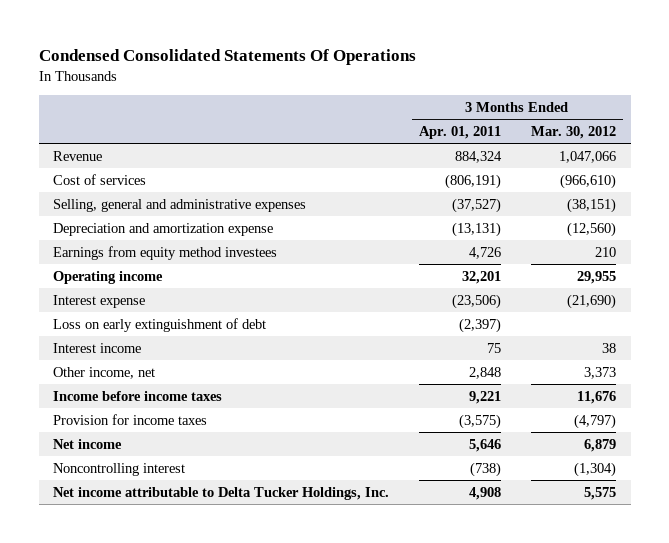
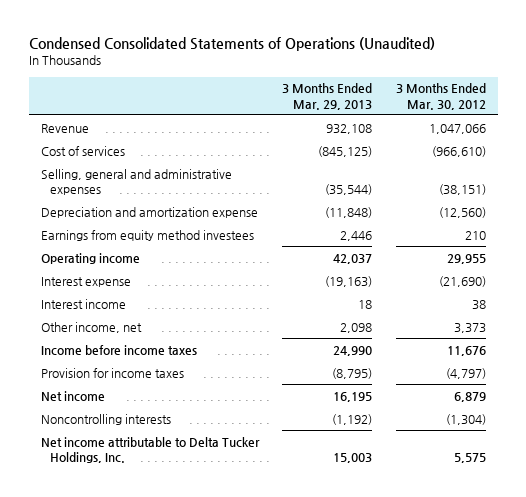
- Condensed Consolidated Statements Of Operations
+ Condensed Consolidated Statements of Operations (Unaudited)
- | 3 Months Ended Apr. 01, 2011 | 3 Months Ended Mar. 30, 2012
+ | 3 Months Ended Mar. 29, 2013 | 3 Months Ended Mar. 30, 2012
- Loss on early extinguishment of debt | (2,397) |
- Noncontrolling interest | (738) | (1,304)
+ Noncontrolling interests | (1,192) | (1,304)

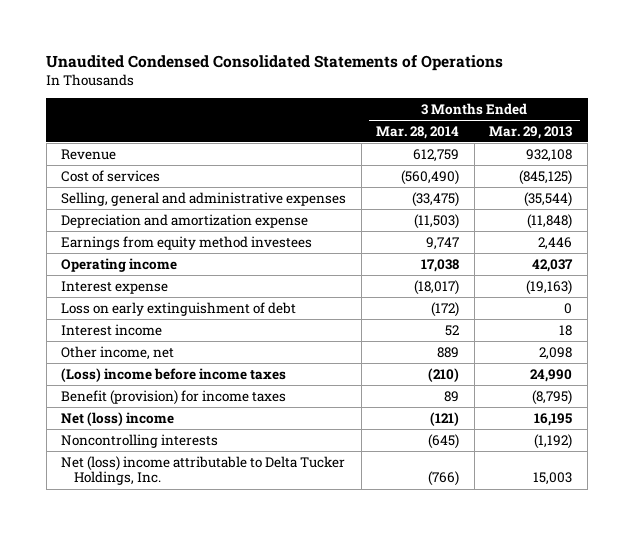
- Condensed Consolidated Statements of Operations (Unaudited)
+ Unaudited Condensed Consolidated Statements of Operations
- | 3 Months Ended Mar. 29, 2013 | 3 Months Ended Mar. 30, 2012
+ | 3 Months Ended Mar. 28, 2014 | 3 Months Ended Mar. 29, 2013
+ Loss on early extinguishment of debt | (172) | 0
- Income before income taxes | 24,990 | 11,676
- Provision for income taxes | (8,795) | (4,797)
- Net income | 16,195 | 6,879
+ (Loss) income before income taxes | (210) | 24,990
+ Benefit (provision) for income taxes | 89 | (8,795)
+ Net (loss) income | (121) | 16,195
- Net income attributable to Delta Tucker Holdings, Inc. | 15,003 | 5,575
+ Net (loss) income attributable to Delta Tucker Holdings, Inc. | (766) | 15,003

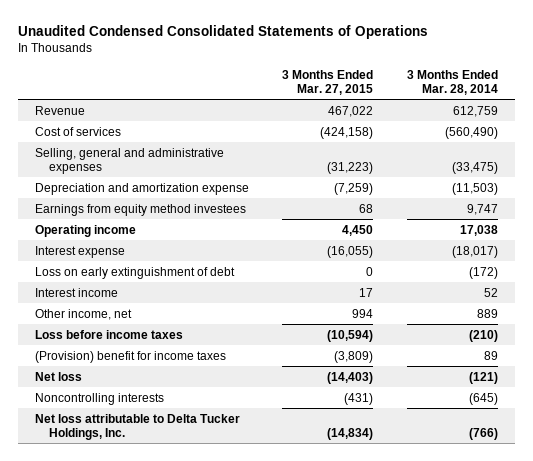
- | 3 Months Ended Mar. 28, 2014 | 3 Months Ended Mar. 29, 2013
+ | 3 Months Ended Mar. 27, 2015 | 3 Months Ended Mar. 28, 2014
- (Loss) income before income taxes | (210) | 24,990
- Benefit (provision) for income taxes | 89 | (8,795)
- Net (loss) income | (121) | 16,195
+ Loss before income taxes | (10,594) | (210)
+ (Provision) benefit for income taxes | (3,809) | 89
+ Net loss | (14,403) | (121)
- Net (loss) income attributable to Delta Tucker Holdings, Inc. | (766) | 15,003
+ Net loss attributable to Delta Tucker Holdings, Inc. | (14,834) | (766)

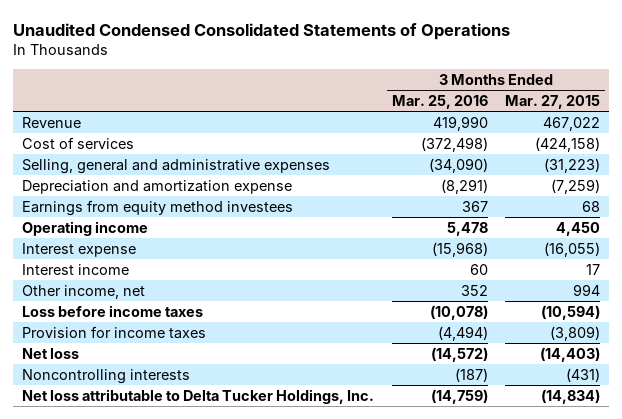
- | 3 Months Ended Mar. 27, 2015 | 3 Months Ended Mar. 28, 2014
+ | 3 Months Ended Mar. 25, 2016 | 3 Months Ended Mar. 27, 2015
- Loss on early extinguishment of debt | 0 | (172)
- (Provision) benefit for income taxes | (3,809) | 89
+ Provision for income taxes | (4,494) | (3,809)

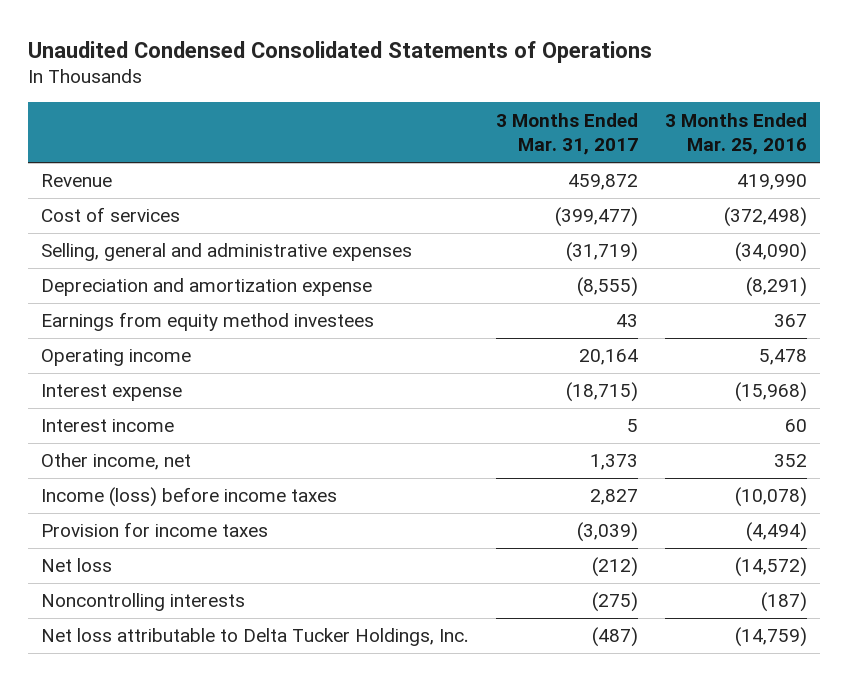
- | 3 Months Ended Mar. 25, 2016 | 3 Months Ended Mar. 27, 2015
+ | 3 Months Ended Mar. 31, 2017 | 3 Months Ended Mar. 25, 2016
- Loss before income taxes | (10,078) | (10,594)
+ Income (loss) before income taxes | 2,827 | (10,078)

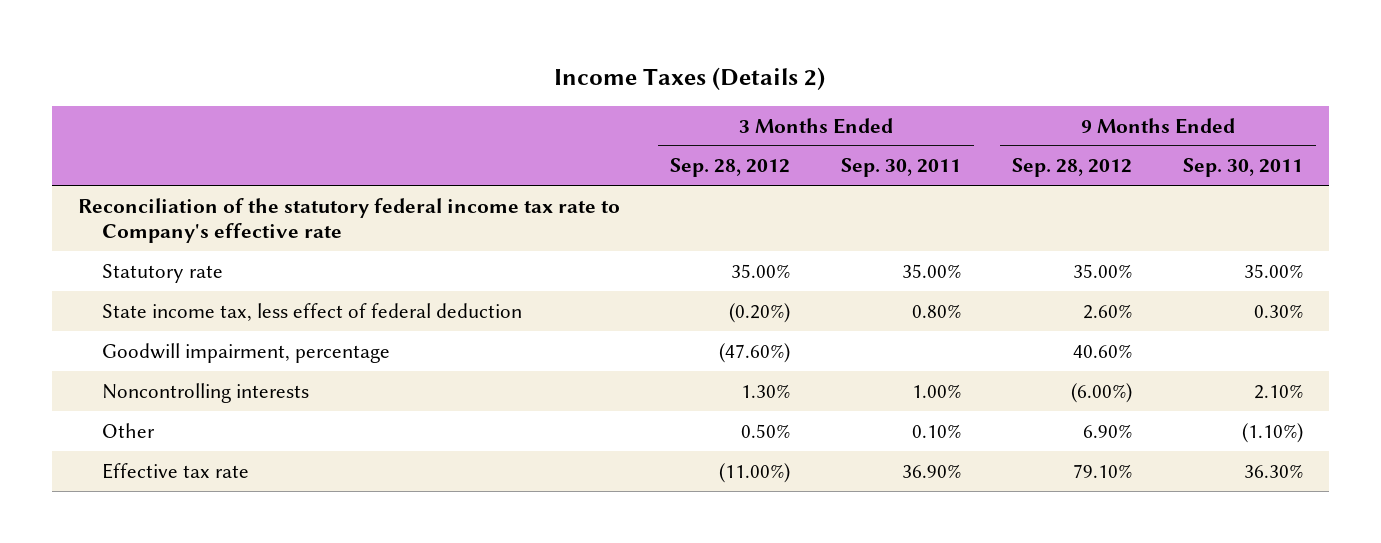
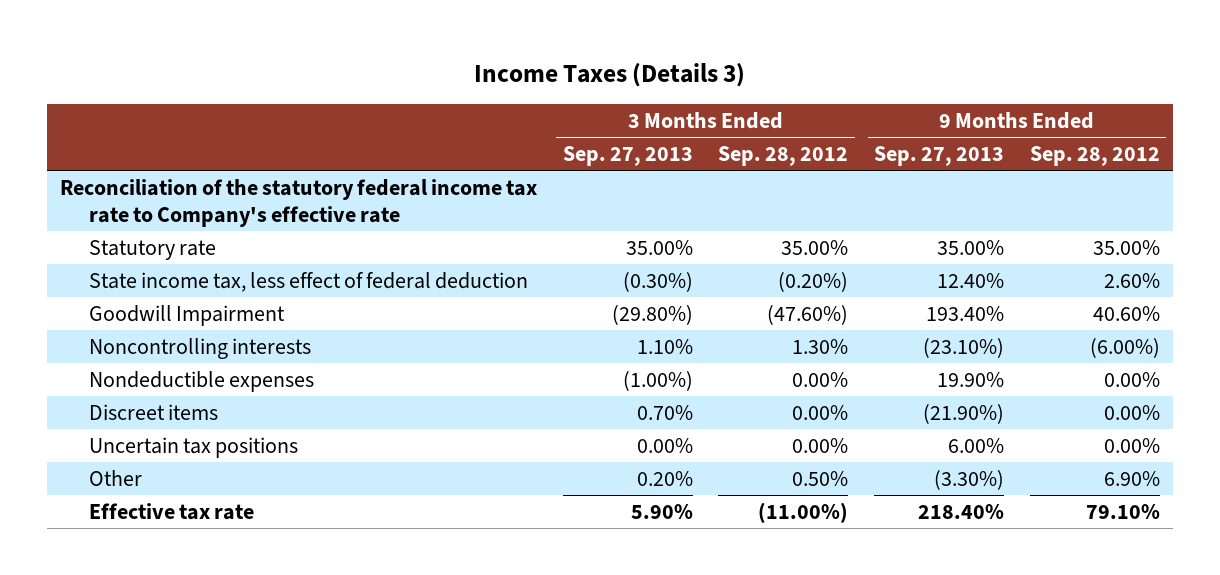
- Income Taxes (Details 2)
+ Income Taxes (Details 3)
- | 3 Months Ended Sep. 28, 2012 | 3 Months Ended Sep. 30, 2011 | 9 Months Ended Sep. 28, 2012 | 9 Months Ended Sep. 30, 2011
+ | 3 Months Ended Sep. 27, 2013 | 3 Months Ended Sep. 28, 2012 | 9 Months Ended Sep. 27, 2013 | 9 Months Ended Sep. 28, 2012
- Goodwill impairment, percentage | (47.60%) | | 40.60% |
+ Goodwill Impairment | (29.80%) | (47.60%) | 193.40% | 40.60%
+ Nondeductible expenses | (1.00%) | 0.00% | 19.90% | 0.00%
+ Discreet items | 0.70% | 0.00% | (21.90%) | 0.00%
+ Uncertain tax positions | 0.00% | 0.00% | 6.00% | 0.00%

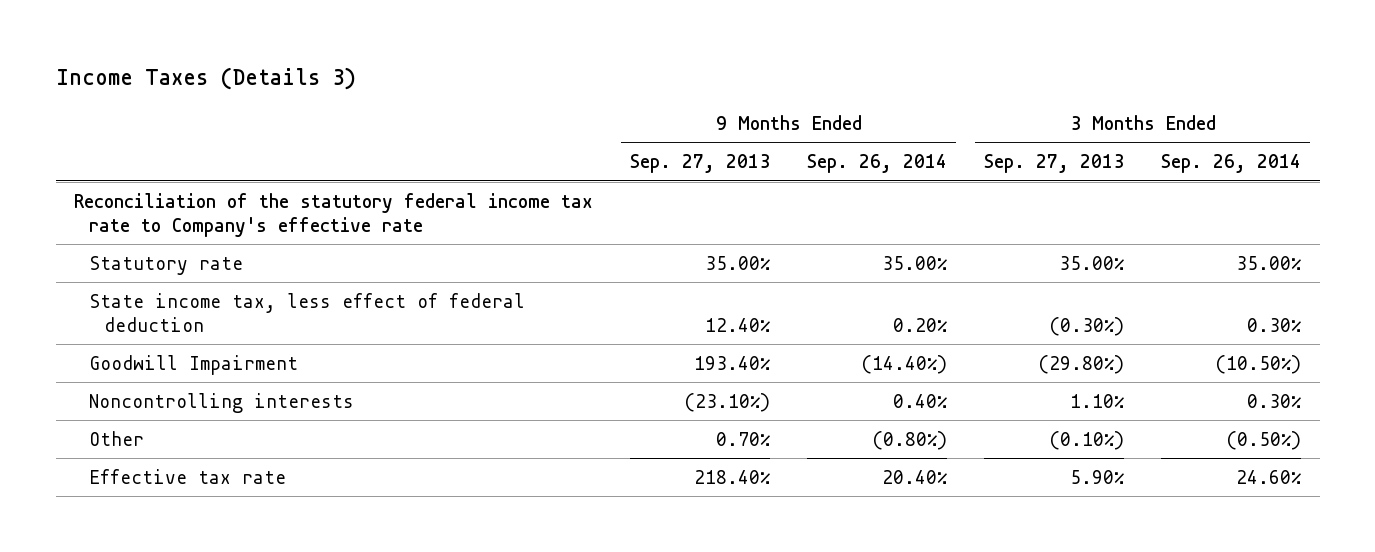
- | 3 Months Ended Sep. 27, 2013 | 3 Months Ended Sep. 28, 2012 | 9 Months Ended Sep. 27, 2013 | 9 Months Ended Sep. 28, 2012
+ | 9 Months Ended Sep. 27, 2013 | 9 Months Ended Sep. 26, 2014 | 3 Months Ended Sep. 27, 2013 | 3 Months Ended Sep. 26, 2014
- Nondeductible expenses | (1.00%) | 0.00% | 19.90% | 0.00%
- Discreet items | 0.70% | 0.00% | (21.90%) | 0.00%
- Uncertain tax positions | 0.00% | 0.00% | 6.00% | 0.00%
- Other | 0.20% | 0.50% | (3.30%) | 6.90%
+ Other | 0.70% | (0.80%) | (0.10%) | (0.50%)

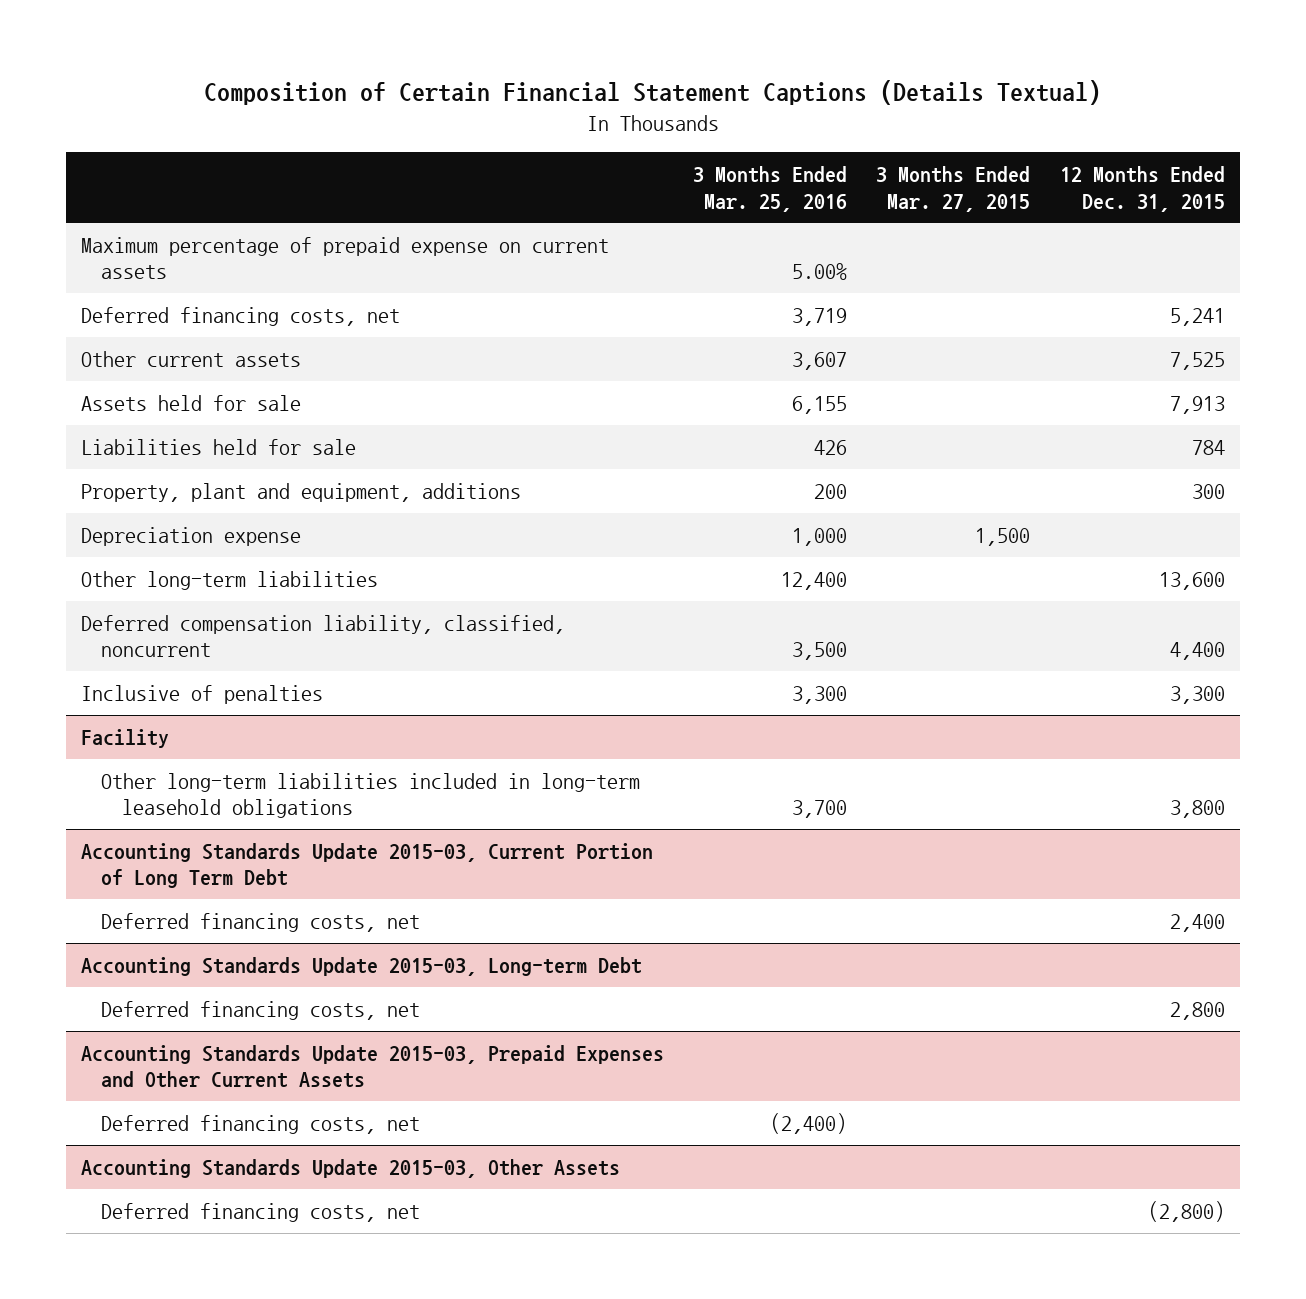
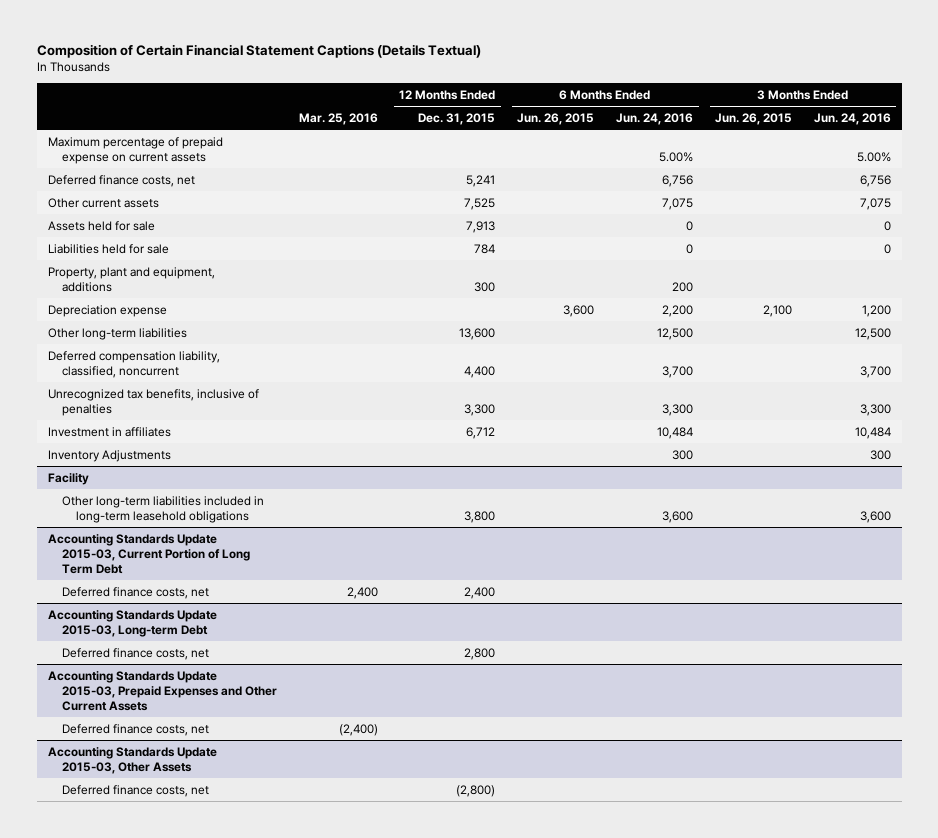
- | 3 Months Ended Mar. 25, 2016 | 3 Months Ended Mar. 27, 2015 | 12 Months Ended Dec. 31, 2015
+ | Mar. 25, 2016 | 12 Months Ended Dec. 31, 2015 | 6 Months Ended Jun. 26, 2015 | 6 Months Ended Jun. 24, 2016 | 3 Months Ended Jun. 26, 2015 | 3 Months Ended Jun. 24, 2016
- Deferred financing costs, net | 3,719 | | 5,241
+ Deferred finance costs, net | | 5,241 | | 6,756 | | 6,756
- Inclusive of penalties | 3,300 | | 3,300
+ Unrecognized tax benefits, inclusive of penalties | | 3,300 | | 3,300 | | 3,300
+ Investment in affiliates | | 6,712 | | 10,484 | | 10,484
+ Inventory Adjustments | | | | 300 | | 300
@ Accounting Standards Update 2015-03, Current Portion of Long Term Debt
- Deferred financing costs, net | | | 2,400
+ Deferred finance costs, net | 2,400 | 2,400 | | | |
@ Accounting Standards Update 2015-03, Long-term Debt
- Deferred financing costs, net | | | 2,800
+ Deferred finance costs, net | | 2,800 | | | |
@ Accounting Standards Update 2015-03, Prepaid Expenses and Other Current Assets
- Deferred financing costs, net | (2,400) | |
+ Deferred finance costs, net | (2,400) | | | | |
@ Accounting Standards Update 2015-03, Other Assets
- Deferred financing costs, net | | | (2,800)
+ Deferred finance costs, net | | (2,800) | | | |

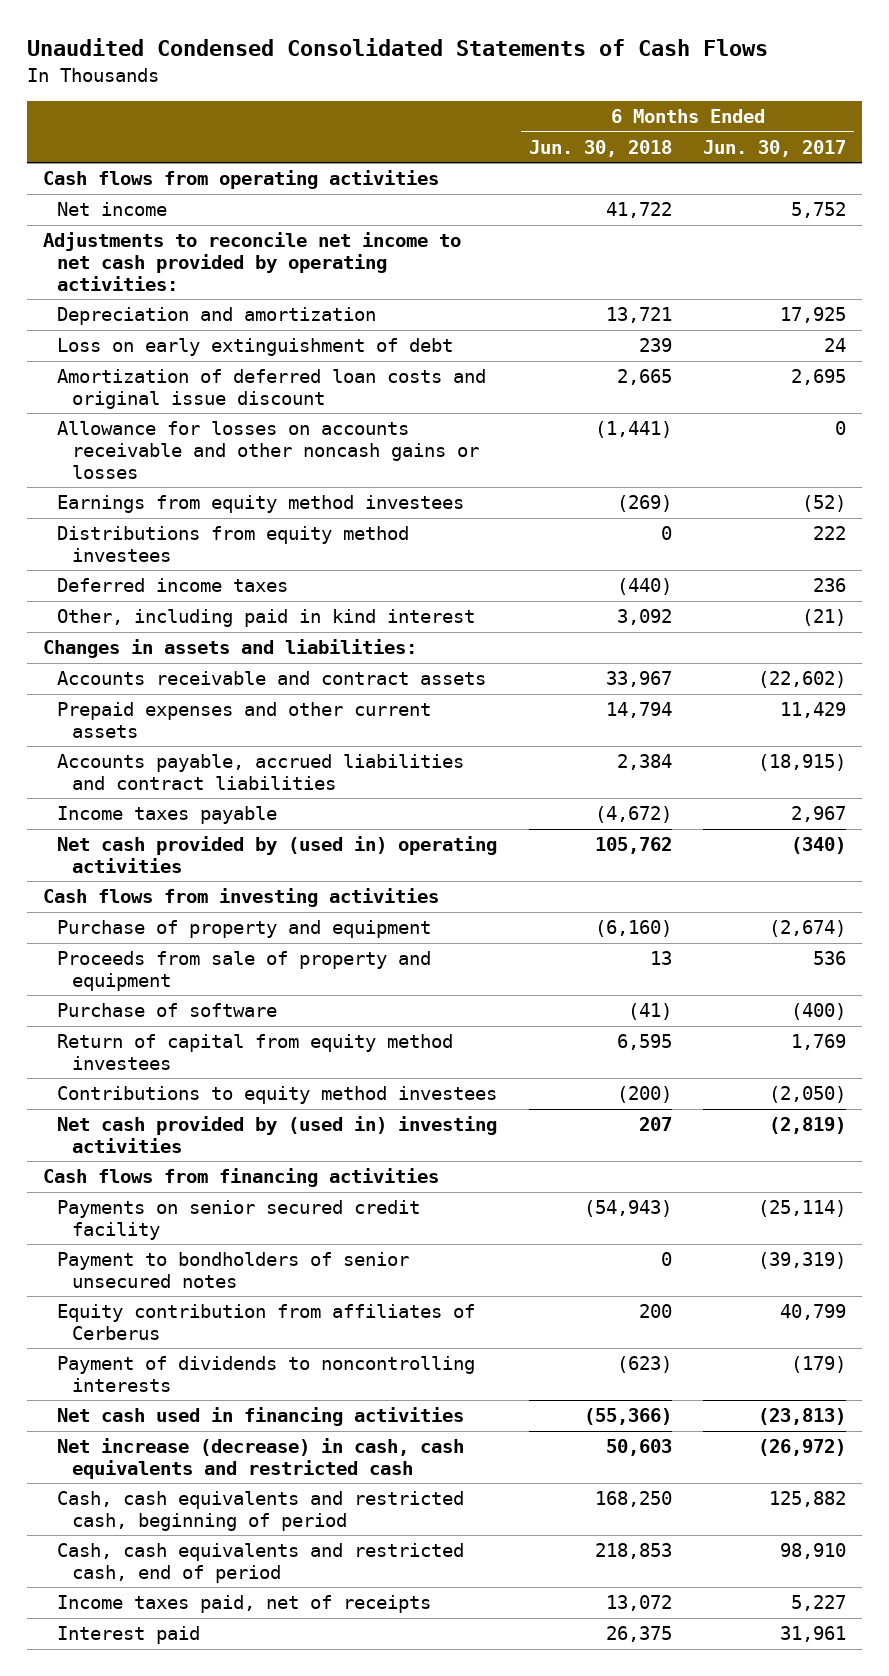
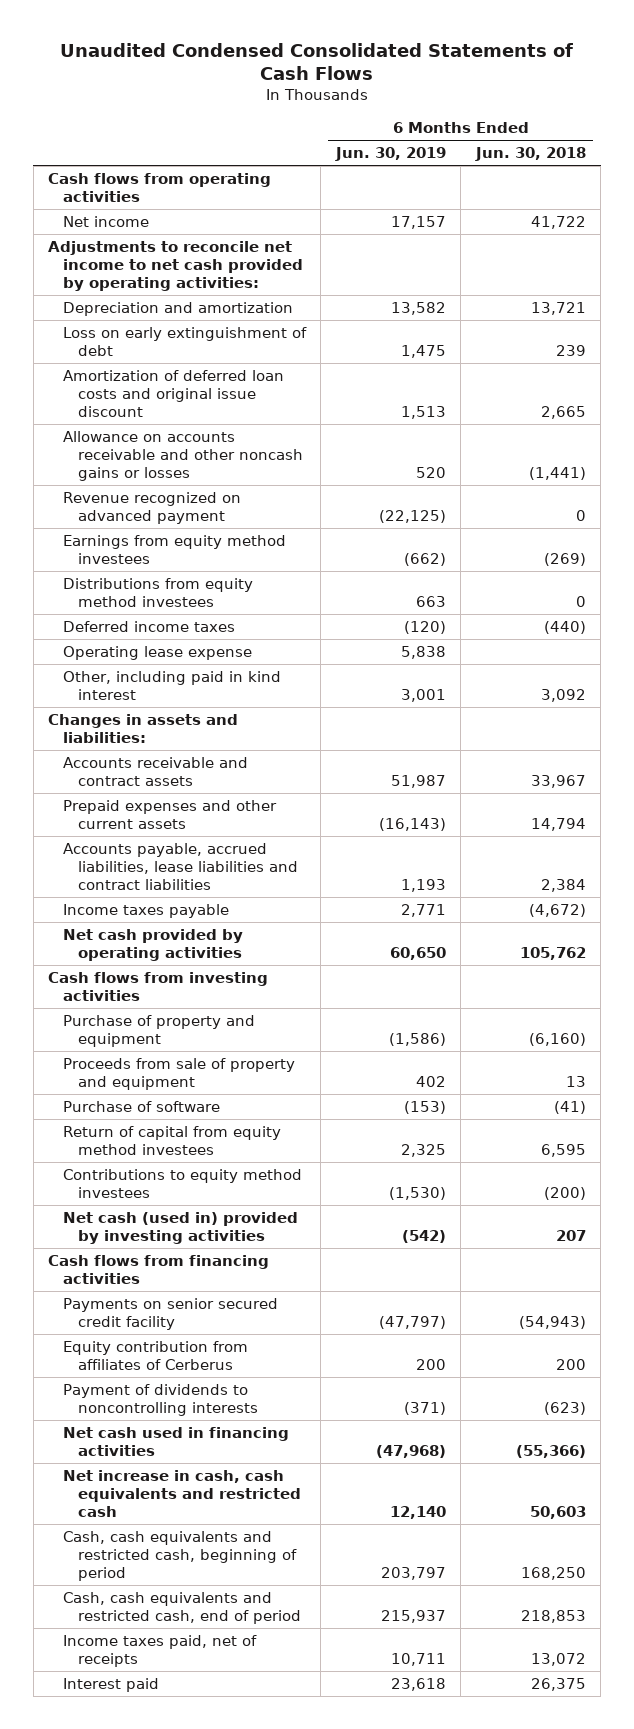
- | 6 Months Ended Jun. 30, 2018 | 6 Months Ended Jun. 30, 2017
+ | 6 Months Ended Jun. 30, 2019 | 6 Months Ended Jun. 30, 2018
- Allowance for losses on accounts receivable and other noncash gains or losses | (1,441) | 0
+ Allowance on accounts receivable and other noncash gains or losses | 520 | (1,441)
+ Revenue recognized on advanced payment | (22,125) | 0
+ Operating lease expense | 5,838 |
- Accounts payable, accrued liabilities and contract liabilities | 2,384 | (18,915)
+ Accounts payable, accrued liabilities, lease liabilities and contract liabilities | 1,193 | 2,384
- Net cash provided by (used in) operating activities | 105,762 | (340)
+ Net cash provided by operating activities | 60,650 | 105,762
- Net cash provided by (used in) investing activities | 207 | (2,819)
+ Net cash (used in) provided by investing activities | (542) | 207
- Payment to bondholders of senior unsecured notes | 0 | (39,319)
- Net increase (decrease) in cash, cash equivalents and restricted cash | 50,603 | (26,972)
+ Net increase in cash, cash equivalents and restricted cash | 12,140 | 50,603

